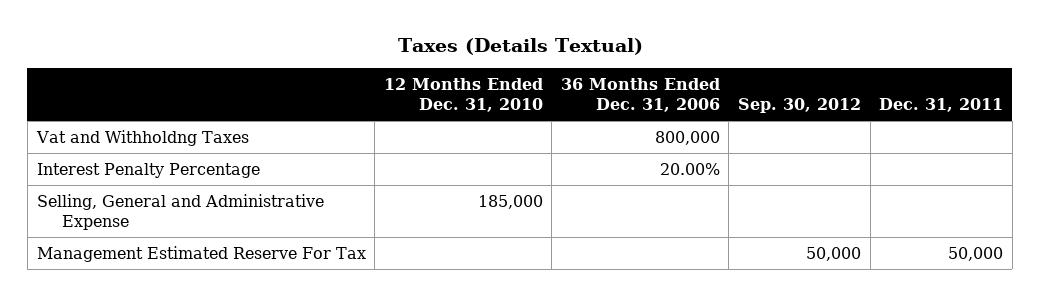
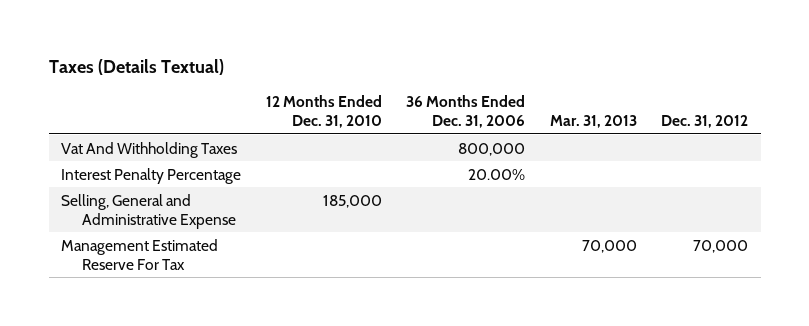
- | 12 Months Ended Dec. 31, 2010 | 36 Months Ended Dec. 31, 2006 | Sep. 30, 2012 | Dec. 31, 2011
+ | 12 Months Ended Dec. 31, 2010 | 36 Months Ended Dec. 31, 2006 | Mar. 31, 2013 | Dec. 31, 2012
- Vat and Withholdng Taxes | | 800,000 | |
+ Vat And Withholding Taxes | | 800,000 | |

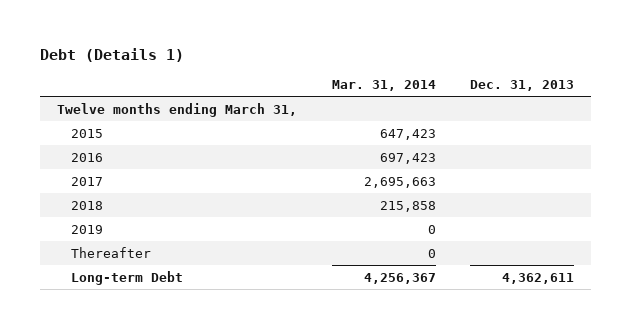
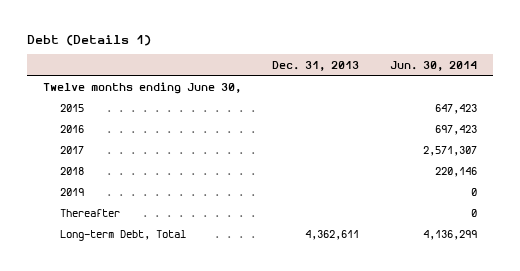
- | Mar. 31, 2014 | Dec. 31, 2013
+ | Dec. 31, 2013 | Jun. 30, 2014
- Twelve months ending March 31,
+ Twelve months ending June 30,
- Long-term Debt | 4,256,367 | 4,362,611
+ Long-term Debt, Total | 4,362,611 | 4,136,299

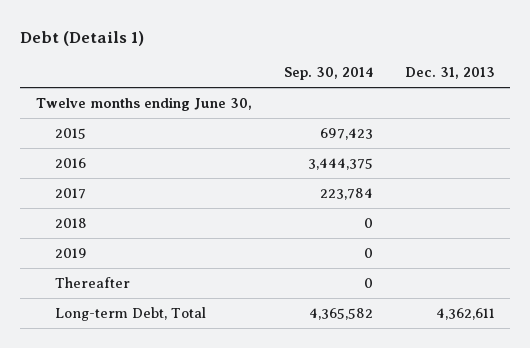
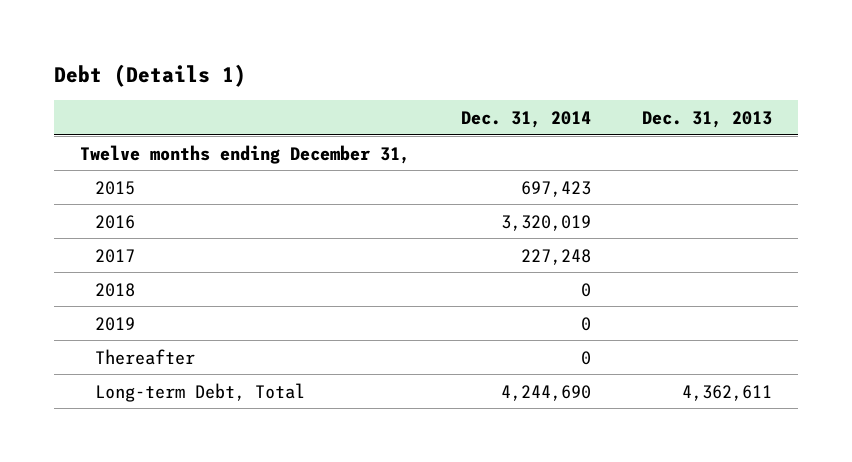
- | Sep. 30, 2014 | Dec. 31, 2013
+ | Dec. 31, 2014 | Dec. 31, 2013
- Twelve months ending June 30,
+ Twelve months ending December 31,

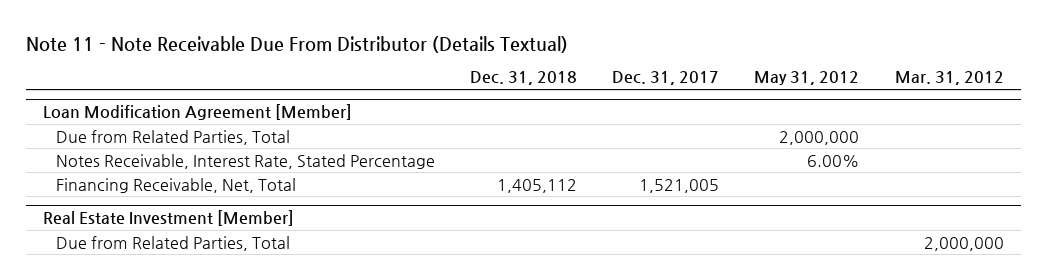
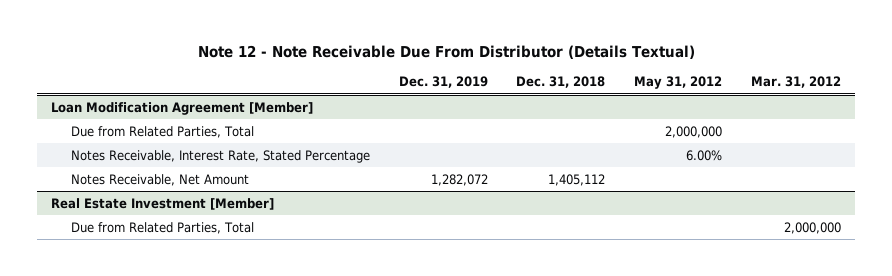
- Note 11 - Note Receivable Due From Distributor (Details Textual)
+ Note 12 - Note Receivable Due From Distributor (Details Textual)
- | Dec. 31, 2018 | Dec. 31, 2017 | May 31, 2012 | Mar. 31, 2012
+ | Dec. 31, 2019 | Dec. 31, 2018 | May 31, 2012 | Mar. 31, 2012
@ Loan Modification Agreement [Member]
- Financing Receivable, Net, Total | 1,405,112 | 1,521,005 | |
+ Notes Receivable, Net Amount | 1,282,072 | 1,405,112 | |

